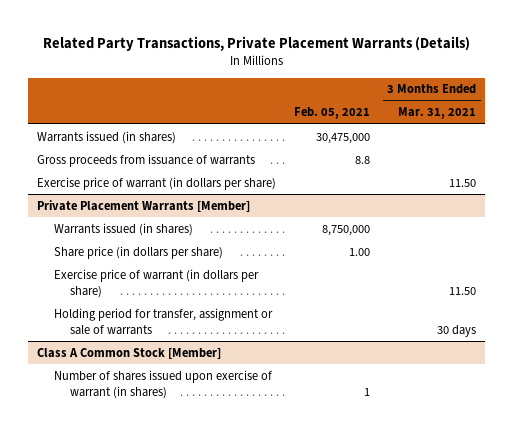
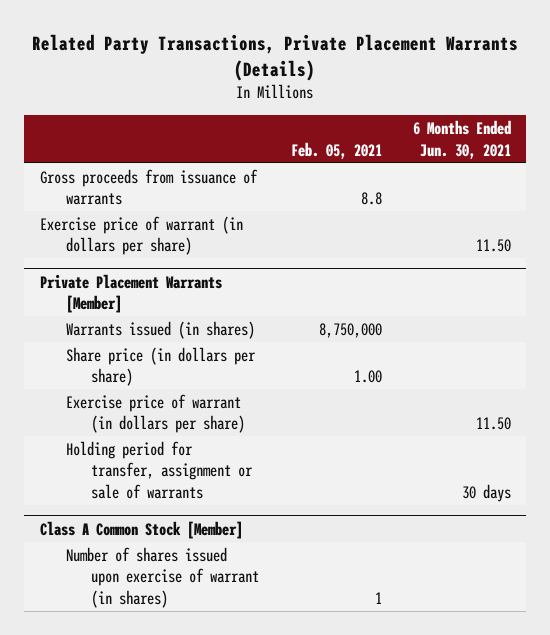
- | Feb. 05, 2021 | 3 Months Ended Mar. 31, 2021
+ | Feb. 05, 2021 | 6 Months Ended Jun. 30, 2021
- Warrants issued (in shares) | 30,475,000 |

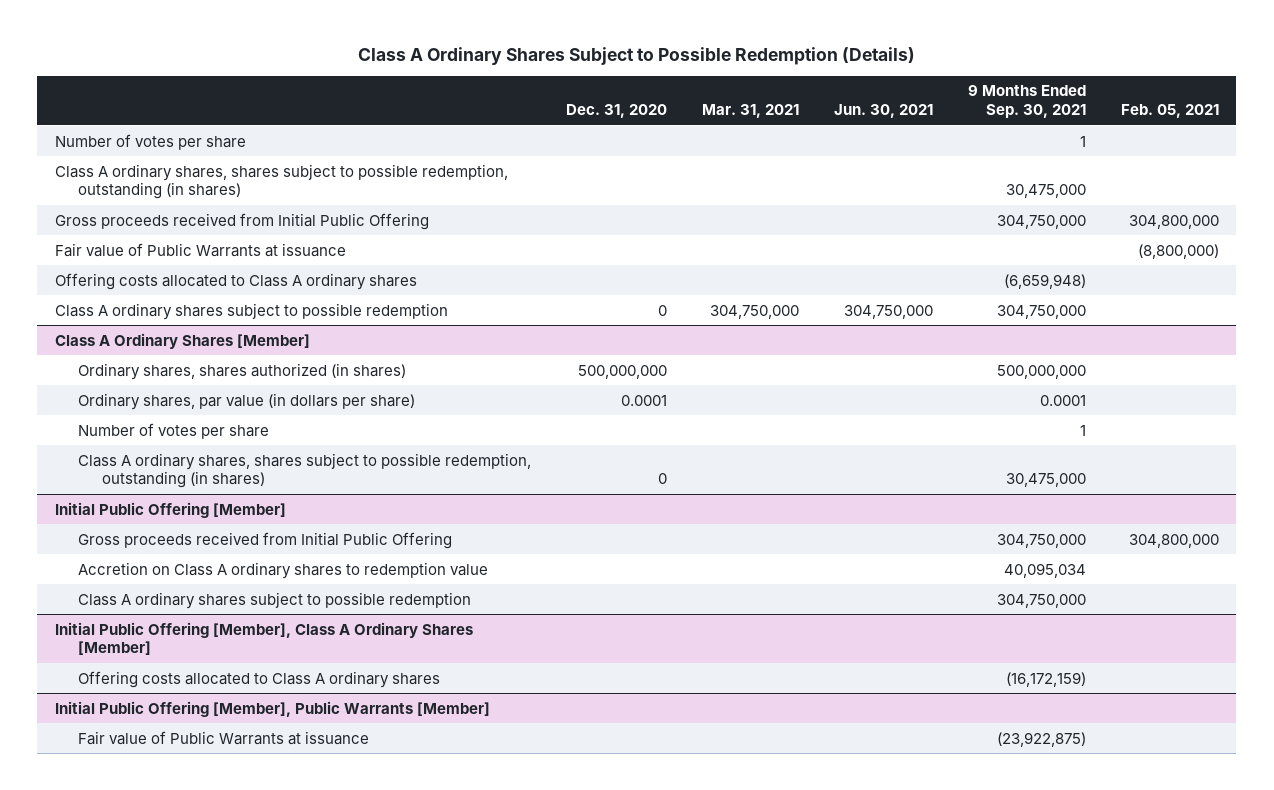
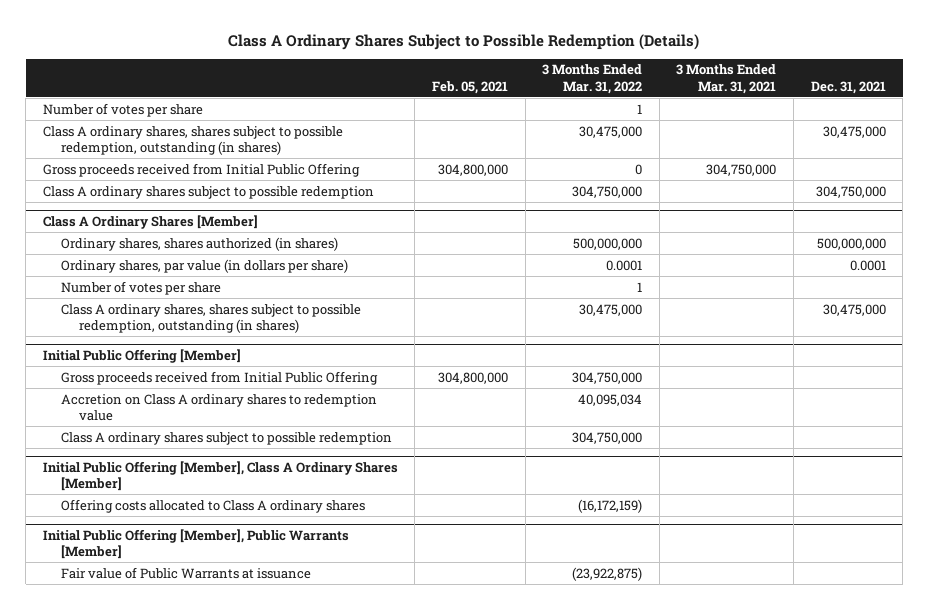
- | Dec. 31, 2020 | Mar. 31, 2021 | Jun. 30, 2021 | 9 Months Ended Sep. 30, 2021 | Feb. 05, 2021
+ | Feb. 05, 2021 | 3 Months Ended Mar. 31, 2022 | 3 Months Ended Mar. 31, 2021 | Dec. 31, 2021
- Fair value of Public Warrants at issuance | | | | | (8,800,000)
- Offering costs allocated to Class A ordinary shares | | | | (6,659,948) |

